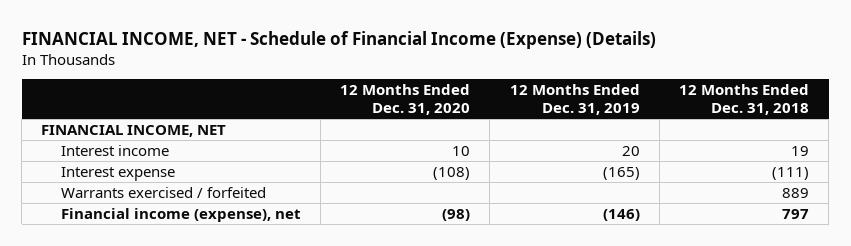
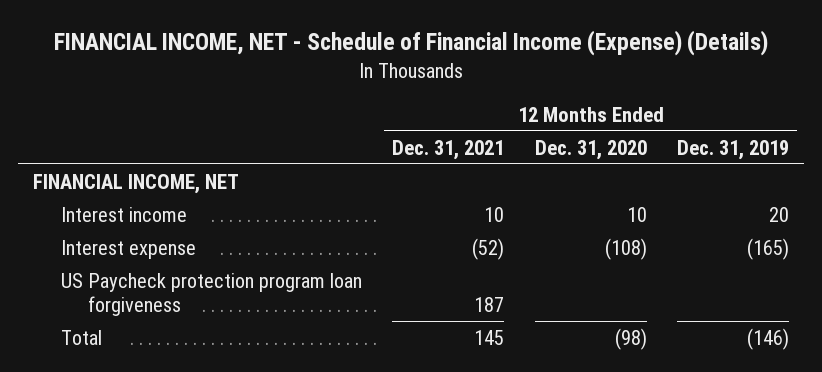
- | 12 Months Ended Dec. 31, 2020 | 12 Months Ended Dec. 31, 2019 | 12 Months Ended Dec. 31, 2018
+ | 12 Months Ended Dec. 31, 2021 | 12 Months Ended Dec. 31, 2020 | 12 Months Ended Dec. 31, 2019
- Warrants exercised / forfeited | | | 889
- Financial income (expense), net | (98) | (146) | 797
+ US Paycheck protection program loan forgiveness | 187 | |
+ Total | 145 | (98) | (146)

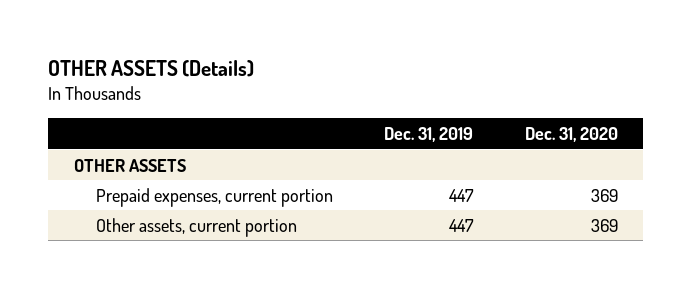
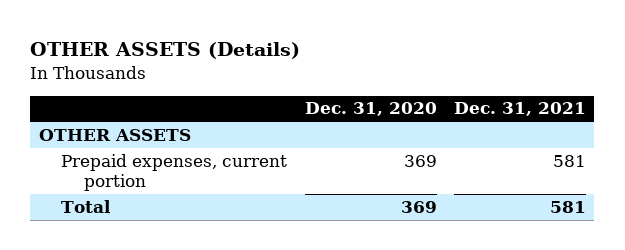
- | Dec. 31, 2019 | Dec. 31, 2020
+ | Dec. 31, 2020 | Dec. 31, 2021
- Other assets, current portion | 447 | 369
+ Total | 369 | 581

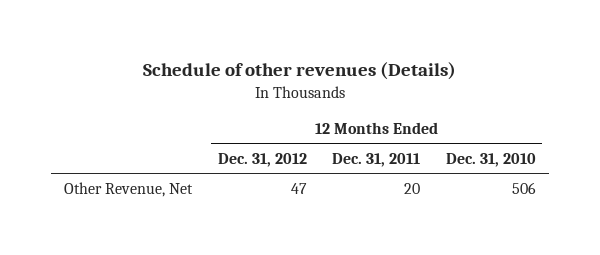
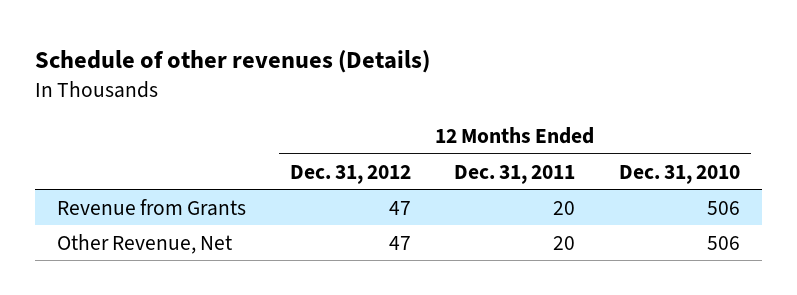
+ Revenue from Grants | 47 | 20 | 506

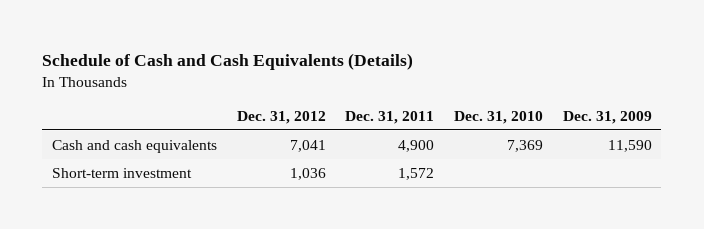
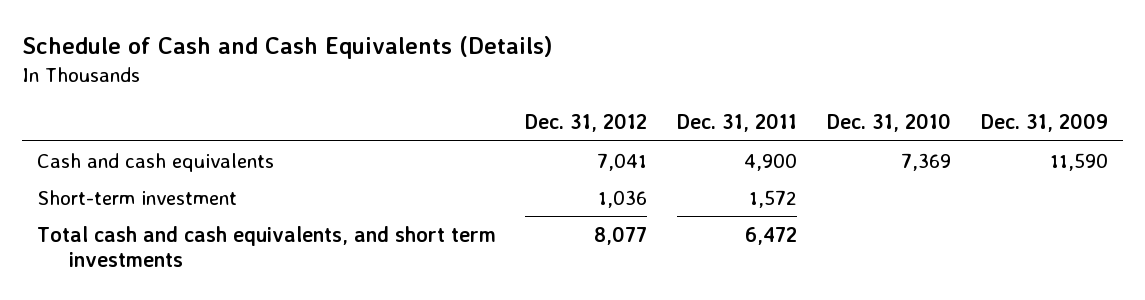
+ Total cash and cash equivalents, and short term investments | 8,077 | 6,472 | |

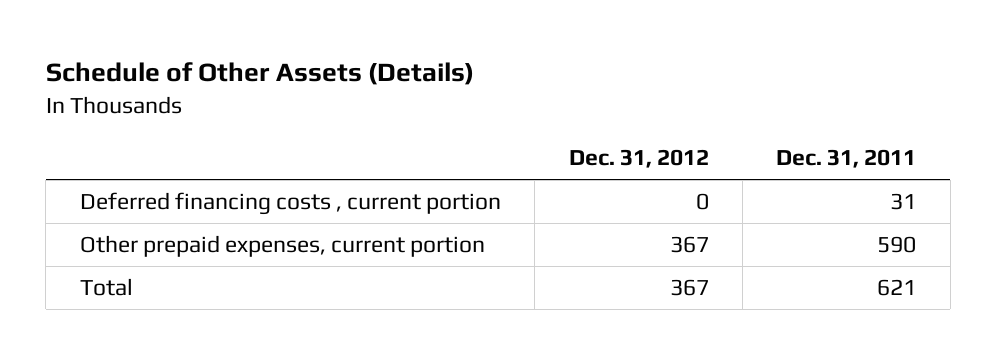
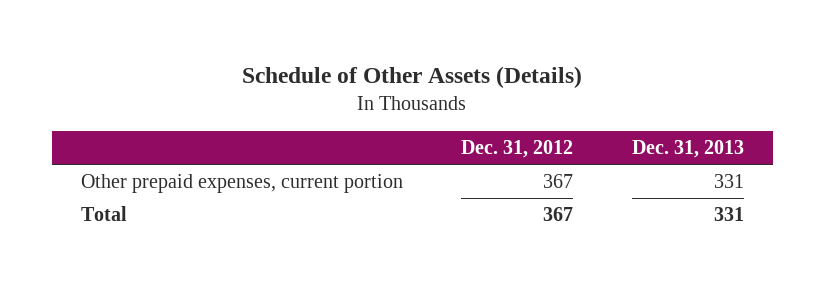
- | Dec. 31, 2012 | Dec. 31, 2011
+ | Dec. 31, 2012 | Dec. 31, 2013
- Deferred financing costs , current portion | 0 | 31

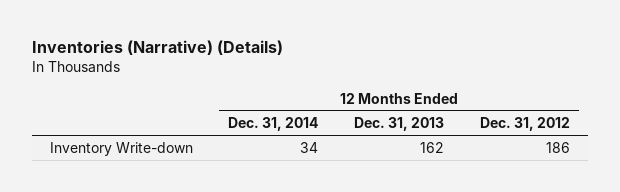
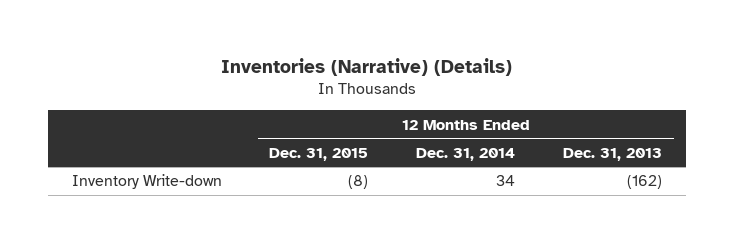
- | 12 Months Ended Dec. 31, 2014 | 12 Months Ended Dec. 31, 2013 | 12 Months Ended Dec. 31, 2012
+ | 12 Months Ended Dec. 31, 2015 | 12 Months Ended Dec. 31, 2014 | 12 Months Ended Dec. 31, 2013
- Inventory Write-down | 34 | 162 | 186
+ Inventory Write-down | (8) | 34 | (162)

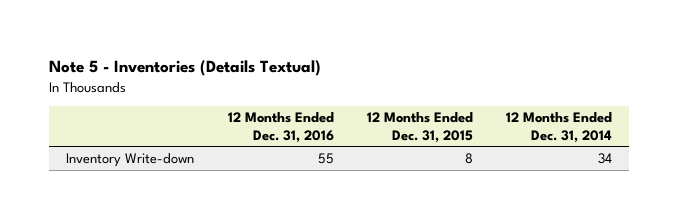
- Inventories (Narrative) (Details)
+ Note 5 - Inventories (Details Textual)
- | 12 Months Ended Dec. 31, 2015 | 12 Months Ended Dec. 31, 2014 | 12 Months Ended Dec. 31, 2013
+ | 12 Months Ended Dec. 31, 2016 | 12 Months Ended Dec. 31, 2015 | 12 Months Ended Dec. 31, 2014
- Inventory Write-down | (8) | 34 | (162)
+ Inventory Write-down | 55 | 8 | 34

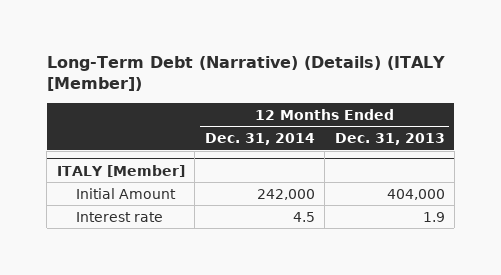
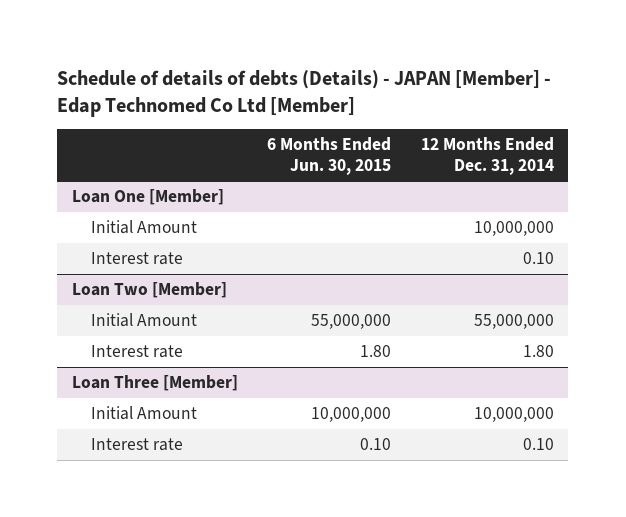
- Long-Term Debt (Narrative) (Details) (ITALY [Member])
+ Schedule of details of debts (Details) - JAPAN [Member] - Edap Technomed Co Ltd [Member]
- | 12 Months Ended Dec. 31, 2014 | 12 Months Ended Dec. 31, 2013
+ | 6 Months Ended Jun. 30, 2015 | 12 Months Ended Dec. 31, 2014
- ITALY [Member]
- Initial Amount | 242,000 | 404,000
- Interest rate | 4.5 | 1.9
+ Loan One [Member]
+ Initial Amount | | 10,000,000
+ Interest rate | | 0.10
+ Loan Two [Member]
+ Initial Amount | 55,000,000 | 55,000,000
+ Interest rate | 1.80 | 1.80
+ Loan Three [Member]
+ Initial Amount | 10,000,000 | 10,000,000
+ Interest rate | 0.10 | 0.10

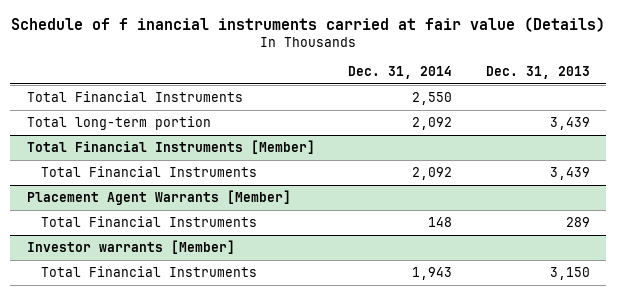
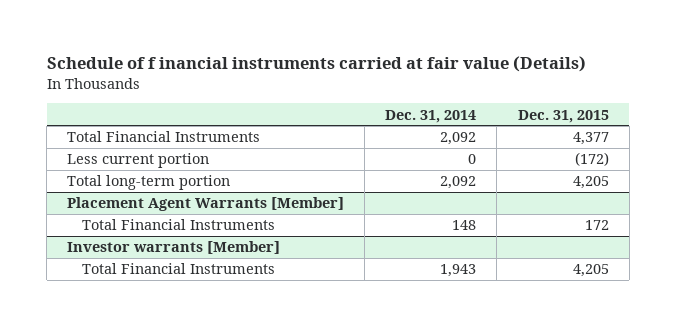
- | Dec. 31, 2014 | Dec. 31, 2013
+ | Dec. 31, 2014 | Dec. 31, 2015
- Total Financial Instruments | 2,550 |
- Total Financial Instruments [Member]
+ Less current portion | 0 | (172)
moved down: Total long-term portion | 2,092 | 4,205

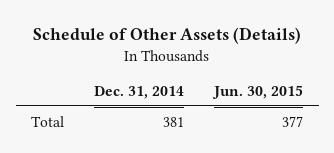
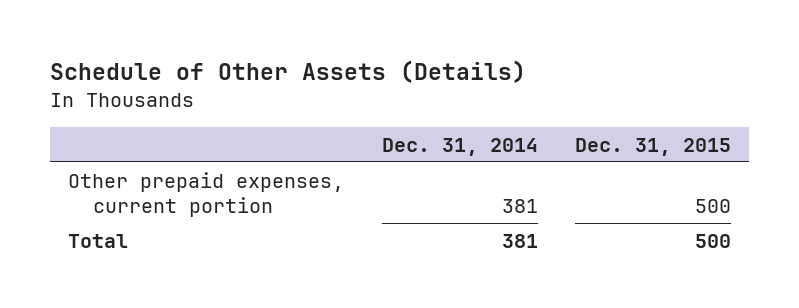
- | Dec. 31, 2014 | Jun. 30, 2015
+ | Dec. 31, 2014 | Dec. 31, 2015
+ Other prepaid expenses, current portion | 381 | 500

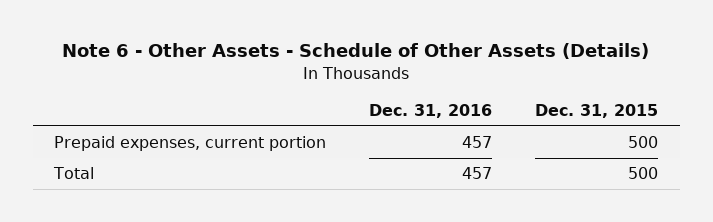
- Schedule of Other Assets (Details)
+ Note 6 - Other Assets - Schedule of Other Assets (Details)
- | Dec. 31, 2014 | Dec. 31, 2015
+ | Dec. 31, 2016 | Dec. 31, 2015
- Other prepaid expenses, current portion | 381 | 500
+ Prepaid expenses, current portion | 457 | 500

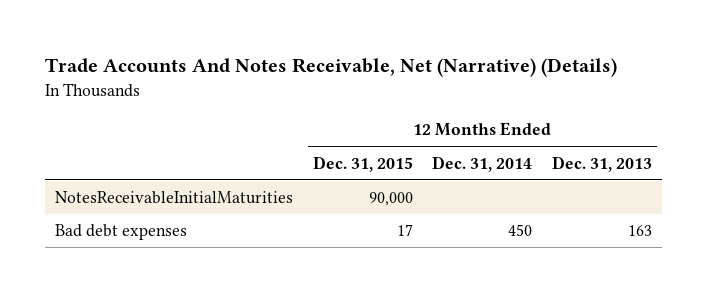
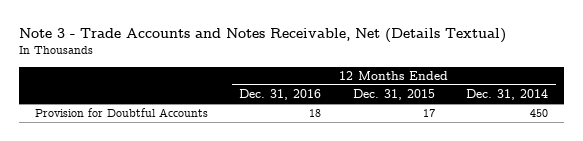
- Trade Accounts And Notes Receivable, Net (Narrative) (Details)
+ Note 3 - Trade Accounts and Notes Receivable, Net (Details Textual)
- | 12 Months Ended Dec. 31, 2015 | 12 Months Ended Dec. 31, 2014 | 12 Months Ended Dec. 31, 2013
+ | 12 Months Ended Dec. 31, 2016 | 12 Months Ended Dec. 31, 2015 | 12 Months Ended Dec. 31, 2014
- NotesReceivableInitialMaturities | 90,000 | |
- Bad debt expenses | 17 | 450 | 163
+ Provision for Doubtful Accounts | 18 | 17 | 450

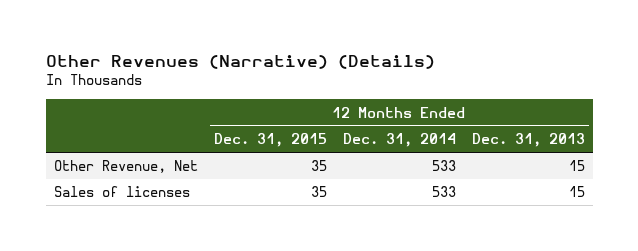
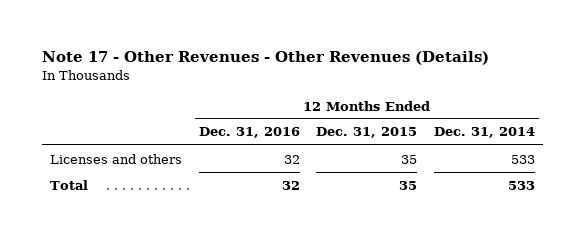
- Other Revenues (Narrative) (Details)
+ Note 17 - Other Revenues - Other Revenues (Details)
- | 12 Months Ended Dec. 31, 2015 | 12 Months Ended Dec. 31, 2014 | 12 Months Ended Dec. 31, 2013
+ | 12 Months Ended Dec. 31, 2016 | 12 Months Ended Dec. 31, 2015 | 12 Months Ended Dec. 31, 2014
- Other Revenue, Net | 35 | 533 | 15
- Sales of licenses | 35 | 533 | 15
+ Licenses and others | 32 | 35 | 533
+ Total | 32 | 35 | 533

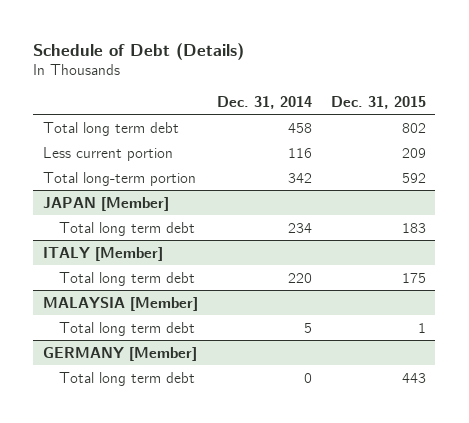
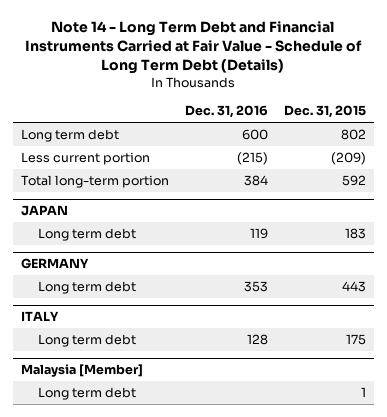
- Schedule of Debt (Details)
+ Note 14 - Long Term Debt and Financial Instruments Carried at Fair Value - Schedule of Long Term Debt (Details)
- | Dec. 31, 2014 | Dec. 31, 2015
+ | Dec. 31, 2016 | Dec. 31, 2015
- Total long term debt | 458 | 802
- Less current portion | 116 | 209
+ Long term debt | 600 | 802
+ Less current portion | (215) | (209)
- JAPAN [Member]
- Total long term debt | 234 | 183
- ITALY [Member]
- Total long term debt | 220 | 175
- MALAYSIA [Member]
- Total long term debt | 5 | 1
- GERMANY [Member]
- Total long term debt | 0 | 443
+ JAPAN
+ Long term debt | 119 | 183
+ GERMANY
+ Long term debt | 353 | 443
+ ITALY
+ Long term debt | 128 | 175
+ Malaysia [Member]
+ Long term debt | | 1

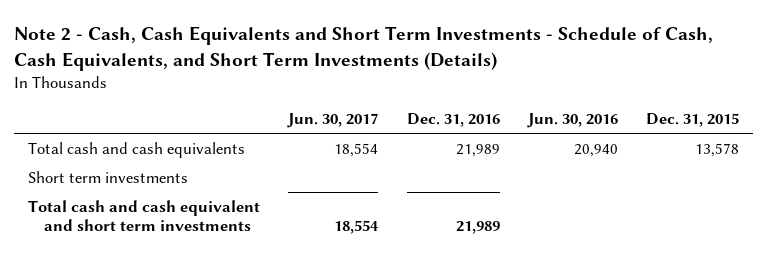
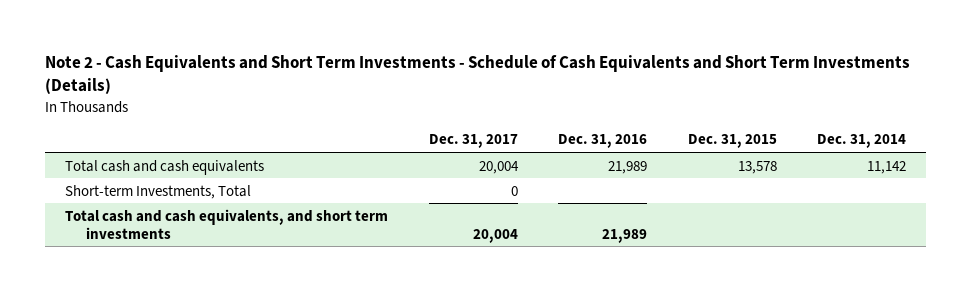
- Note 2 - Cash, Cash Equivalents and Short Term Investments - Schedule of Cash, Cash Equivalents, and Short Term Investments (Details)
+ Note 2 - Cash Equivalents and Short Term Investments - Schedule of Cash Equivalents and Short Term Investments (Details)
- | Jun. 30, 2017 | Dec. 31, 2016 | Jun. 30, 2016 | Dec. 31, 2015
+ | Dec. 31, 2017 | Dec. 31, 2016 | Dec. 31, 2015 | Dec. 31, 2014
- Short term investments
- Total cash and cash equivalent and short term investments | 18,554 | 21,989 | |
+ Short-term Investments, Total | 0 | | |
+ Total cash and cash equivalents, and short term investments | 20,004 | 21,989 | |

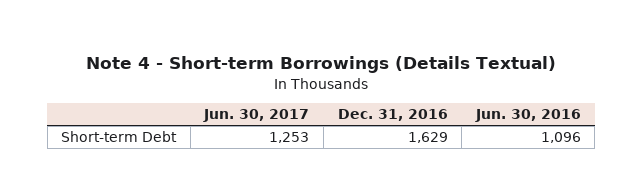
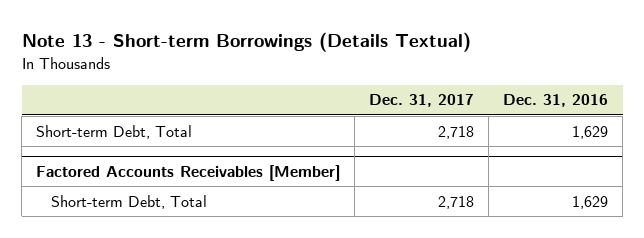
- Note 4 - Short-term Borrowings (Details Textual)
+ Note 13 - Short-term Borrowings (Details Textual)
- | Jun. 30, 2017 | Dec. 31, 2016 | Jun. 30, 2016
+ | Dec. 31, 2017 | Dec. 31, 2016
- Short-term Debt | 1,253 | 1,629 | 1,096
+ Short-term Debt, Total | 2,718 | 1,629
+ Factored Accounts Receivables [Member]
+ Short-term Debt, Total | 2,718 | 1,629

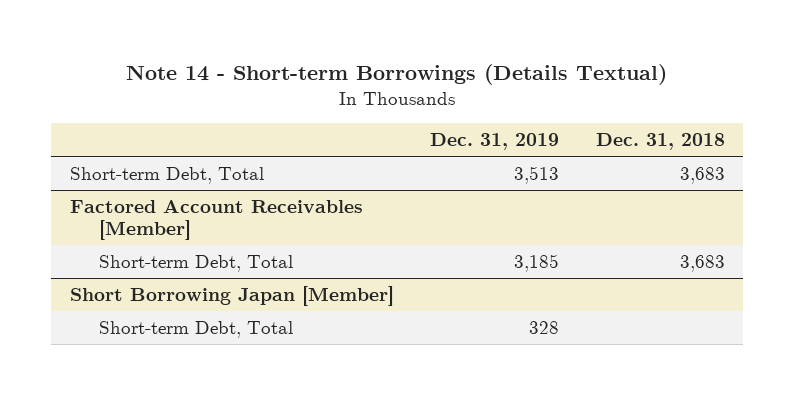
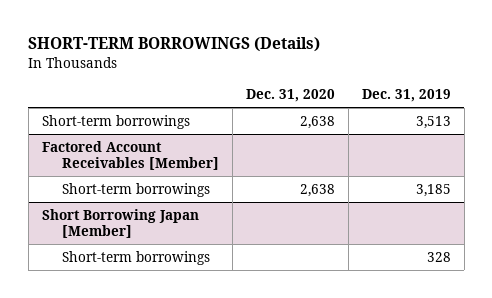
- Note 14 - Short-term Borrowings (Details Textual)
+ SHORT-TERM BORROWINGS (Details)
- | Dec. 31, 2019 | Dec. 31, 2018
+ | Dec. 31, 2020 | Dec. 31, 2019
- Short-term Debt, Total | 3,513 | 3,683
+ Short-term borrowings | 2,638 | 3,513
@ Factored Account Receivables [Member]
- Short-term Debt, Total | 3,185 | 3,683
+ Short-term borrowings | 2,638 | 3,185
@ Short Borrowing Japan [Member]
- Short-term Debt, Total | 328 |
+ Short-term borrowings | | 328

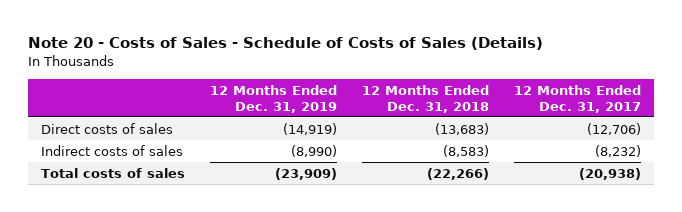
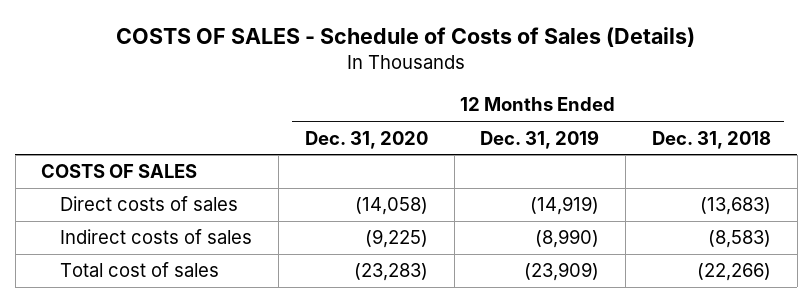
- Note 20 - Costs of Sales - Schedule of Costs of Sales (Details)
+ COSTS OF SALES - Schedule of Costs of Sales (Details)
- | 12 Months Ended Dec. 31, 2019 | 12 Months Ended Dec. 31, 2018 | 12 Months Ended Dec. 31, 2017
+ | 12 Months Ended Dec. 31, 2020 | 12 Months Ended Dec. 31, 2019 | 12 Months Ended Dec. 31, 2018
+ COSTS OF SALES
- Total costs of sales | (23,909) | (22,266) | (20,938)
+ Total cost of sales | (23,283) | (23,909) | (22,266)

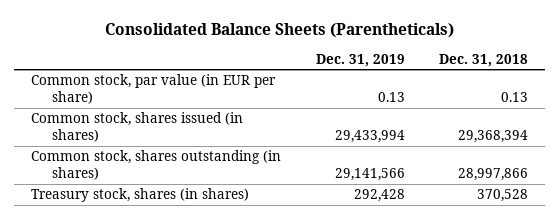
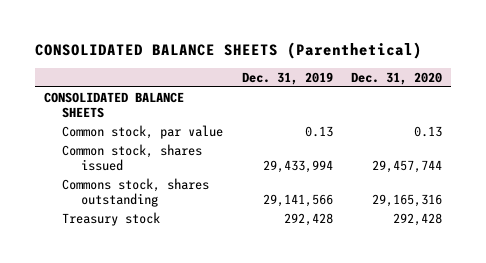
- Consolidated Balance Sheets (Parentheticals)
+ CONSOLIDATED BALANCE SHEETS (Parenthetical)
- | Dec. 31, 2019 | Dec. 31, 2018
+ | Dec. 31, 2019 | Dec. 31, 2020
- Common stock, par value (in EUR per share) | 0.13 | 0.13
- Common stock, shares issued (in shares) | 29,433,994 | 29,368,394
- Common stock, shares outstanding (in shares) | 29,141,566 | 28,997,866
- Treasury stock, shares (in shares) | 292,428 | 370,528
+ CONSOLIDATED BALANCE SHEETS
+ Common stock, par value | 0.13 | 0.13
+ Common stock, shares issued | 29,433,994 | 29,457,744
+ Commons stock, shares outstanding | 29,141,566 | 29,165,316
+ Treasury stock | 292,428 | 292,428

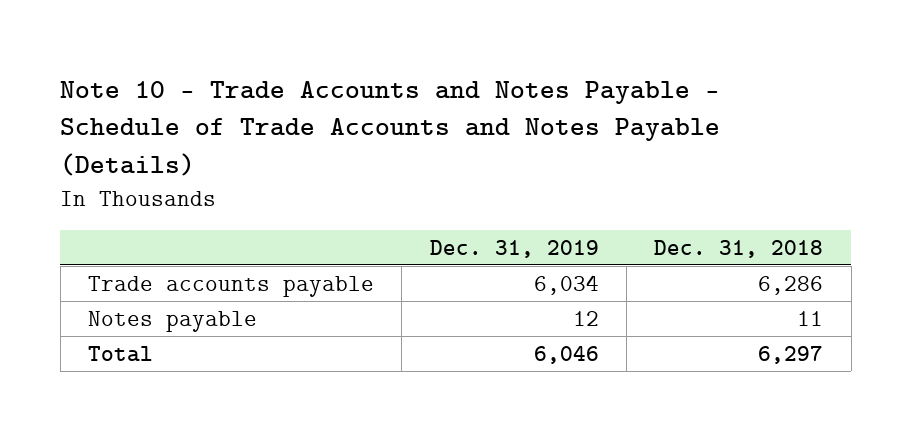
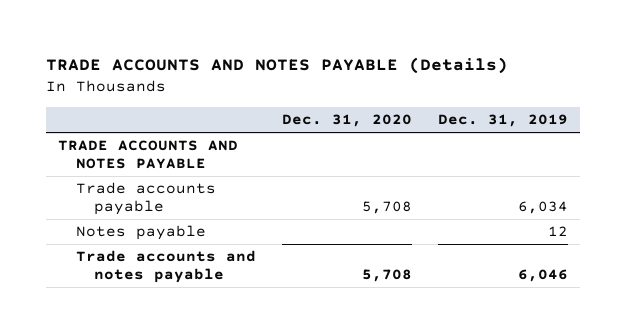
- Note 10 - Trade Accounts and Notes Payable - Schedule of Trade Accounts and Notes Payable (Details)
+ TRADE ACCOUNTS AND NOTES PAYABLE (Details)
- | Dec. 31, 2019 | Dec. 31, 2018
+ | Dec. 31, 2020 | Dec. 31, 2019
+ TRADE ACCOUNTS AND NOTES PAYABLE
- Total | 6,046 | 6,297
+ Trade accounts and notes payable | 5,708 | 6,046

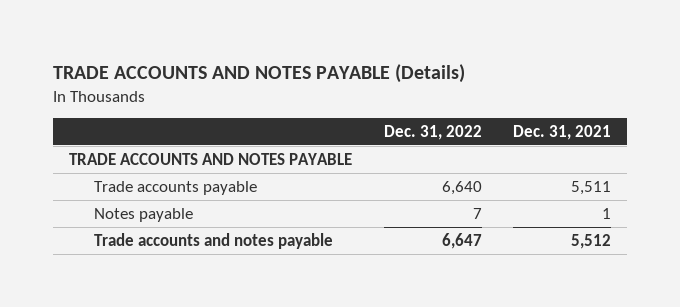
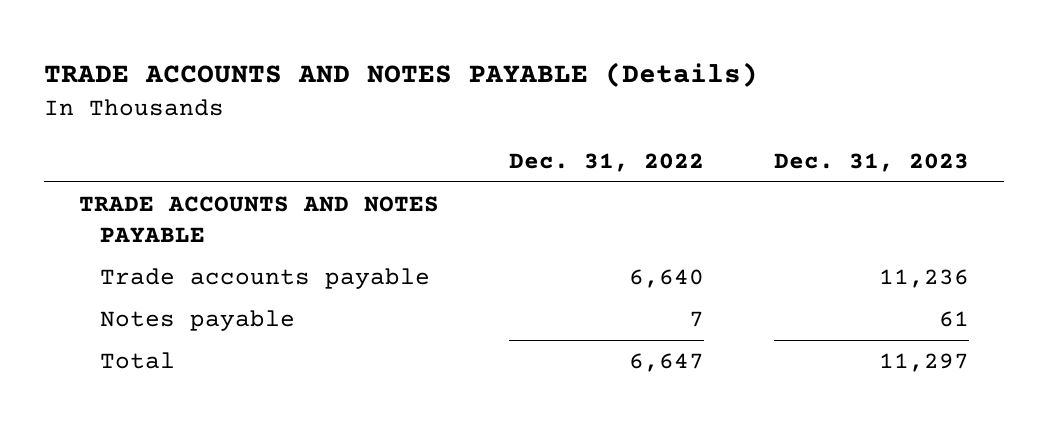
- | Dec. 31, 2022 | Dec. 31, 2021
+ | Dec. 31, 2022 | Dec. 31, 2023
- Trade accounts and notes payable | 6,647 | 5,512
+ Total | 6,647 | 11,297

